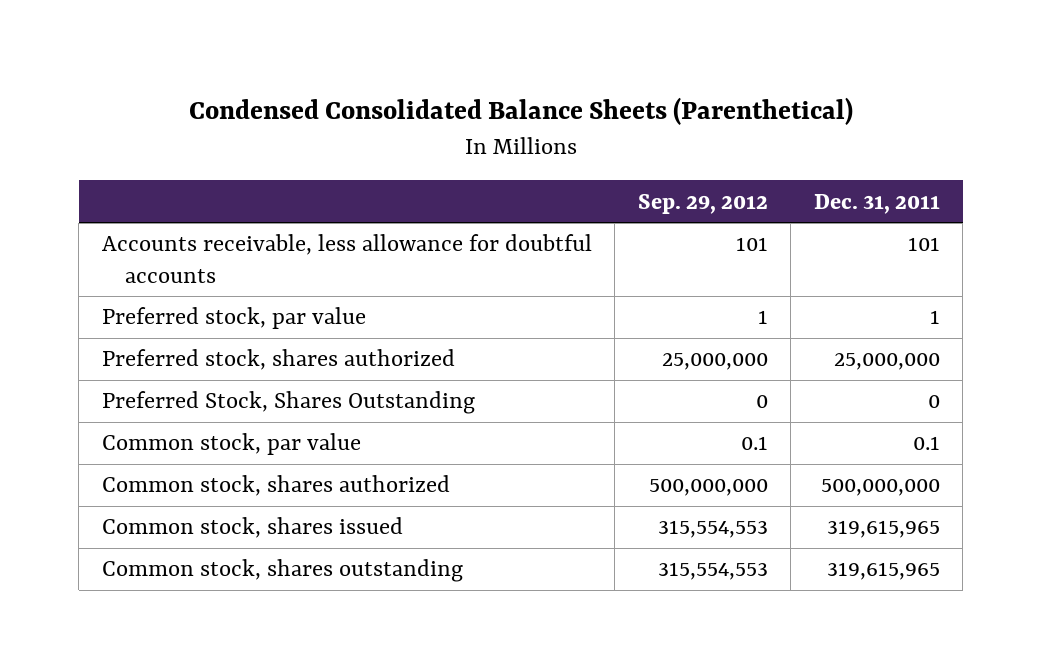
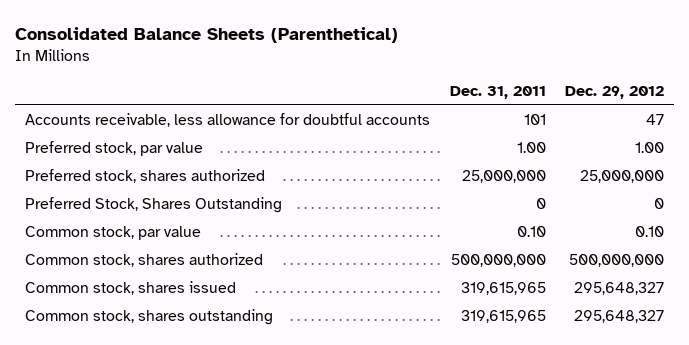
- Condensed Consolidated Balance Sheets (Parenthetical)
+ Consolidated Balance Sheets (Parenthetical)
- | Sep. 29, 2012 | Dec. 31, 2011
+ | Dec. 31, 2011 | Dec. 29, 2012
- Preferred stock, par value | 1 | 1
+ Preferred stock, par value | 1.00 | 1.00
- Common stock, par value | 0.1 | 0.1
+ Common stock, par value | 0.10 | 0.10

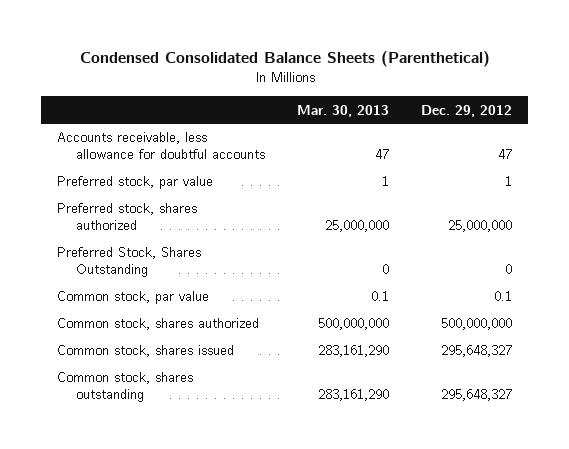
- Consolidated Balance Sheets (Parenthetical)
+ Condensed Consolidated Balance Sheets (Parenthetical)
- | Dec. 31, 2011 | Dec. 29, 2012
+ | Mar. 30, 2013 | Dec. 29, 2012
- Preferred stock, par value | 1.00 | 1.00
+ Preferred stock, par value | 1 | 1
- Common stock, par value | 0.10 | 0.10
+ Common stock, par value | 0.1 | 0.1

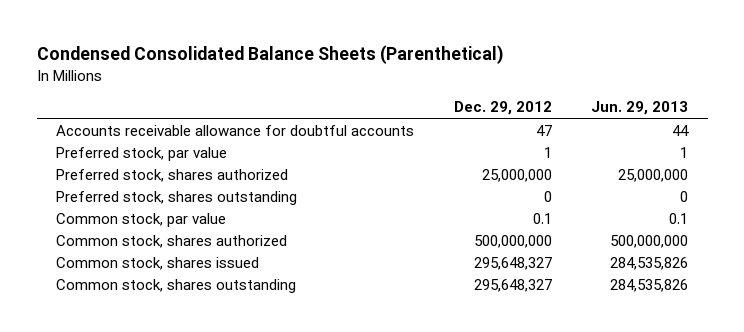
- | Mar. 30, 2013 | Dec. 29, 2012
+ | Dec. 29, 2012 | Jun. 29, 2013
- Accounts receivable, less allowance for doubtful accounts | 47 | 47
+ Accounts receivable allowance for doubtful accounts | 47 | 44
- Preferred Stock, Shares Outstanding | 0 | 0
+ Preferred stock, shares outstanding | 0 | 0

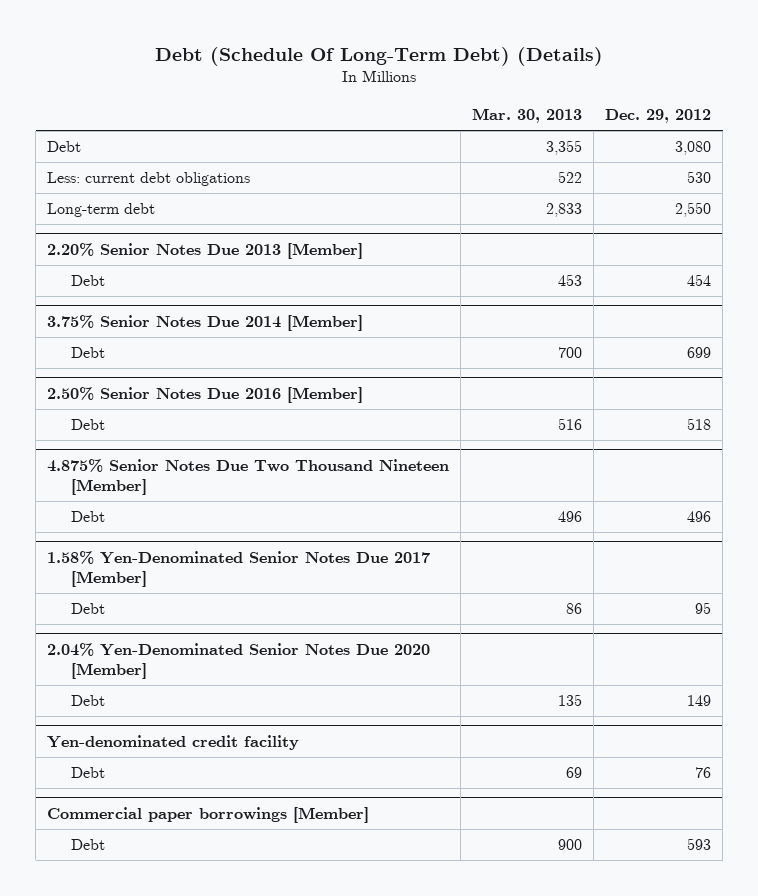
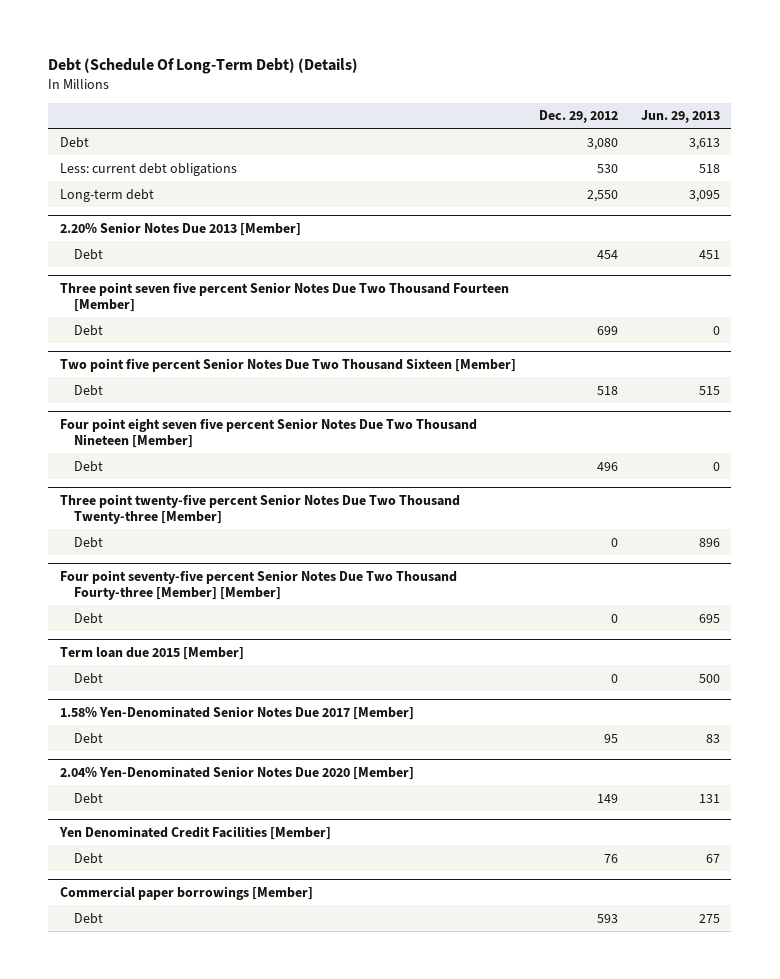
- | Mar. 30, 2013 | Dec. 29, 2012
+ | Dec. 29, 2012 | Jun. 29, 2013
- 3.75% Senior Notes Due 2014 [Member]
+ Three point seven five percent Senior Notes Due Two Thousand Fourteen [Member]
- 2.50% Senior Notes Due 2016 [Member]
+ Two point five percent Senior Notes Due Two Thousand Sixteen [Member]
- 4.875% Senior Notes Due Two Thousand Nineteen [Member]
+ Four point eight seven five percent Senior Notes Due Two Thousand Nineteen [Member]
+ Three point twenty-five percent Senior Notes Due Two Thousand Twenty-three [Member]
+ Debt | 0 | 896
+ Four point seventy-five percent Senior Notes Due Two Thousand Fourty-three [Member] [Member]
+ Debt | 0 | 695
+ Term loan due 2015 [Member]
+ Debt | 0 | 500
- Yen-denominated credit facility
+ Yen Denominated Credit Facilities [Member]

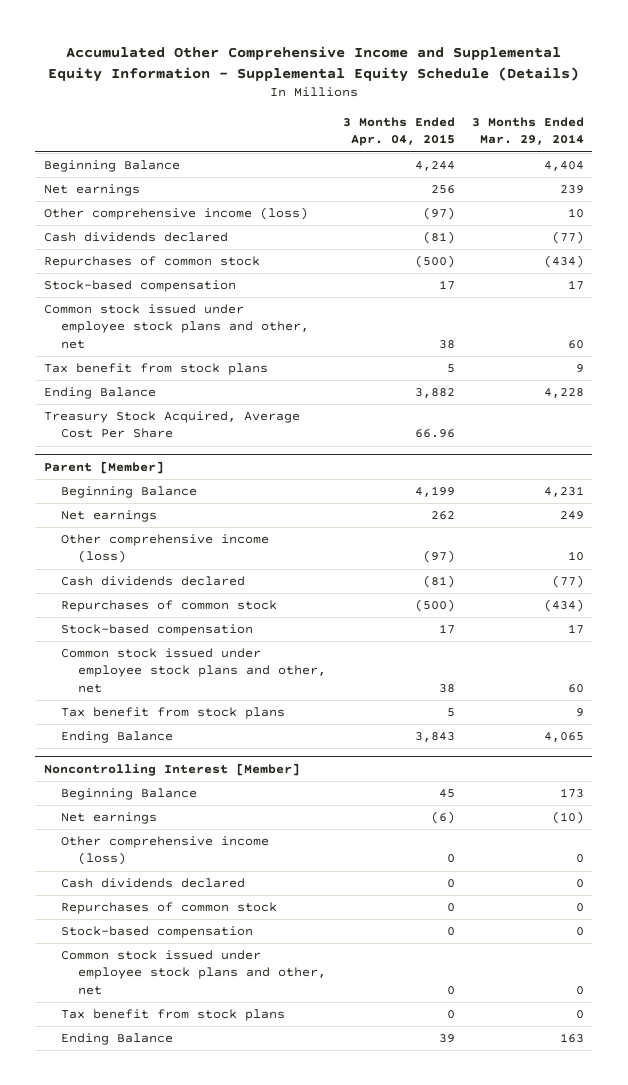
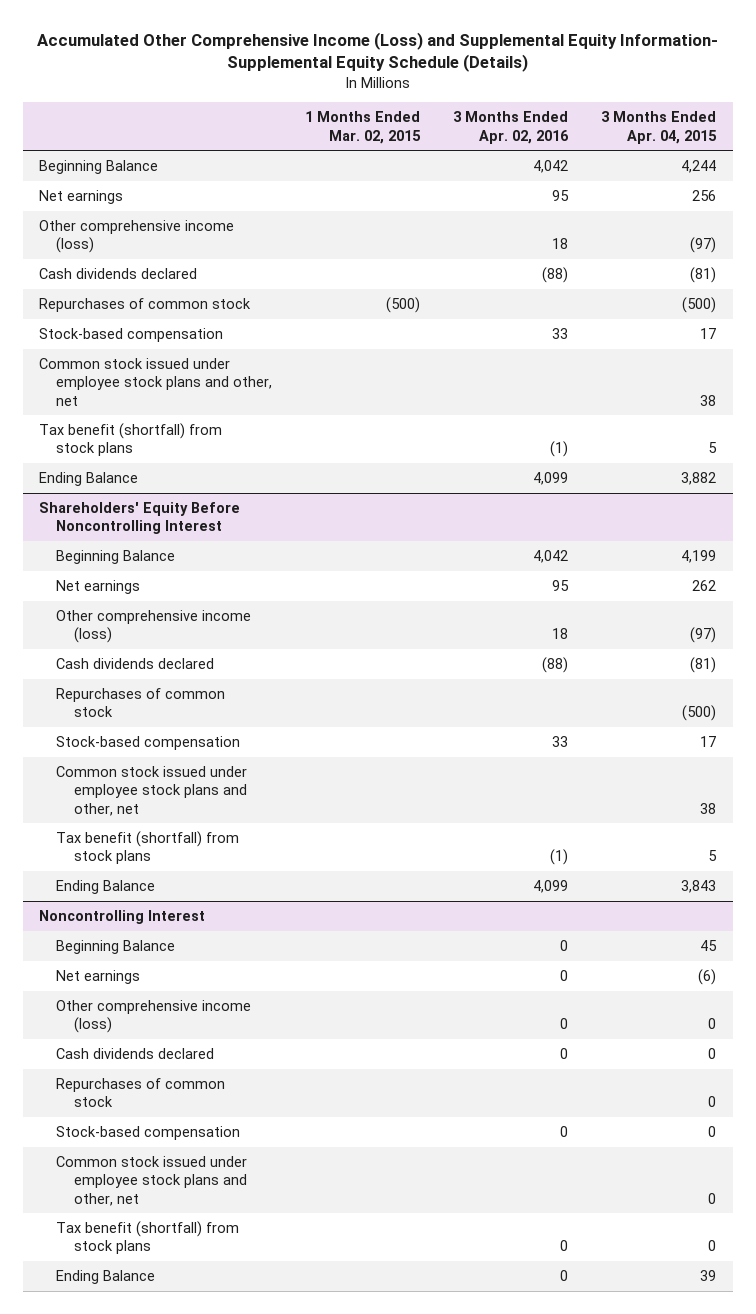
- Accumulated Other Comprehensive Income and Supplemental Equity Information - Supplemental Equity Schedule (Details)
+ Accumulated Other Comprehensive Income (Loss) and Supplemental Equity Information- Supplemental Equity Schedule (Details)
- | 3 Months Ended Apr. 04, 2015 | 3 Months Ended Mar. 29, 2014
+ | 1 Months Ended Mar. 02, 2015 | 3 Months Ended Apr. 02, 2016 | 3 Months Ended Apr. 04, 2015
- Tax benefit from stock plans | 5 | 9
+ Tax benefit (shortfall) from stock plans | | (1) | 5
- Treasury Stock Acquired, Average Cost Per Share | 66.96 |
- Parent [Member]
+ Shareholders' Equity Before Noncontrolling Interest
- Tax benefit from stock plans | 5 | 9
+ Tax benefit (shortfall) from stock plans | | (1) | 5
- Noncontrolling Interest [Member]
+ Noncontrolling Interest
- Tax benefit from stock plans | 0 | 0
+ Tax benefit (shortfall) from stock plans | | 0 | 0

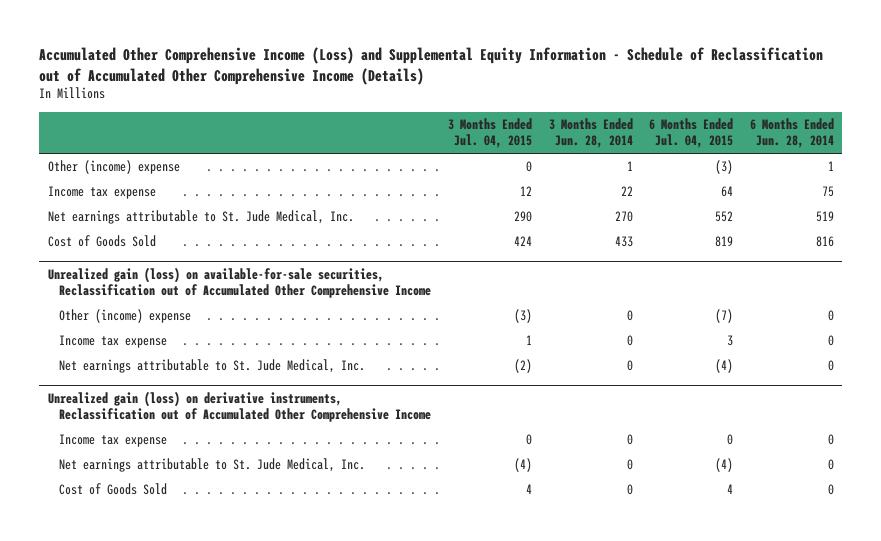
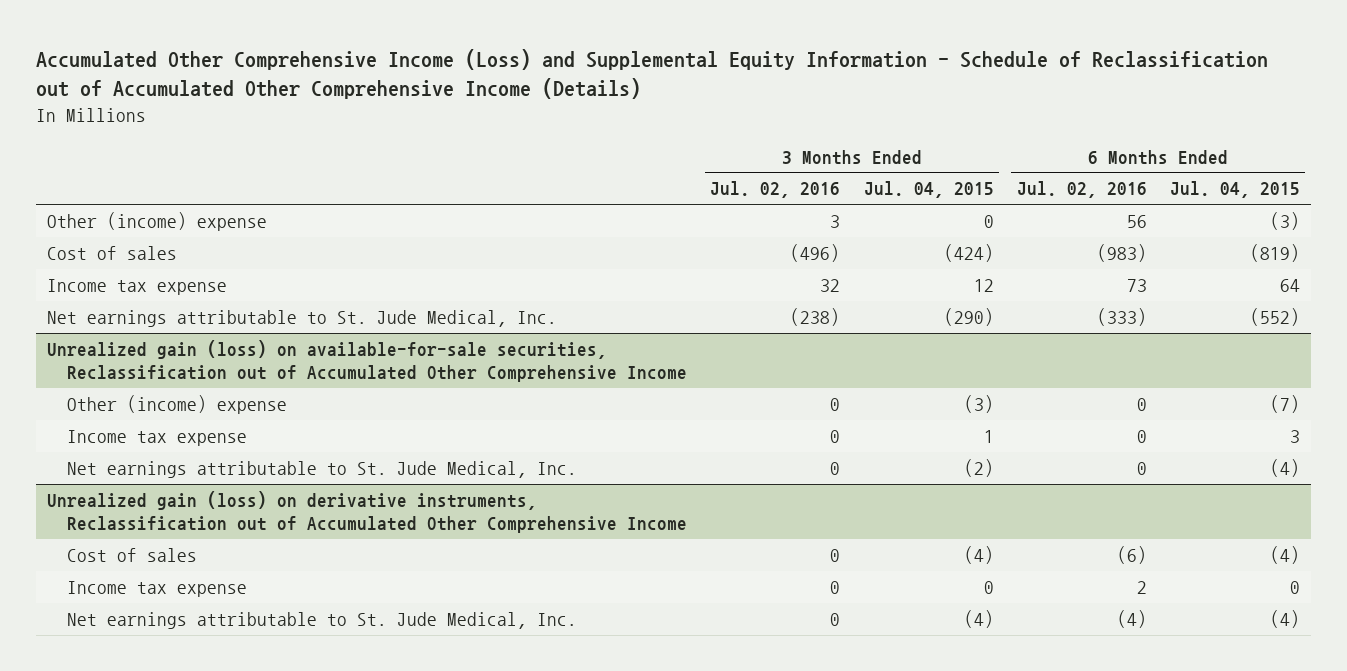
- | 3 Months Ended Jul. 04, 2015 | 3 Months Ended Jun. 28, 2014 | 6 Months Ended Jul. 04, 2015 | 6 Months Ended Jun. 28, 2014
+ | 3 Months Ended Jul. 02, 2016 | 3 Months Ended Jul. 04, 2015 | 6 Months Ended Jul. 02, 2016 | 6 Months Ended Jul. 04, 2015
+ Cost of sales | (496) | (424) | (983) | (819)
- Net earnings attributable to St. Jude Medical, Inc. | 290 | 270 | 552 | 519
- Cost of Goods Sold | 424 | 433 | 819 | 816
+ Net earnings attributable to St. Jude Medical, Inc. | (238) | (290) | (333) | (552)
@ Unrealized gain (loss) on derivative instruments, Reclassification out of Accumulated Other Comprehensive Income
+ Cost of sales | 0 | (4) | (6) | (4)
- Cost of Goods Sold | 4 | 0 | 4 | 0

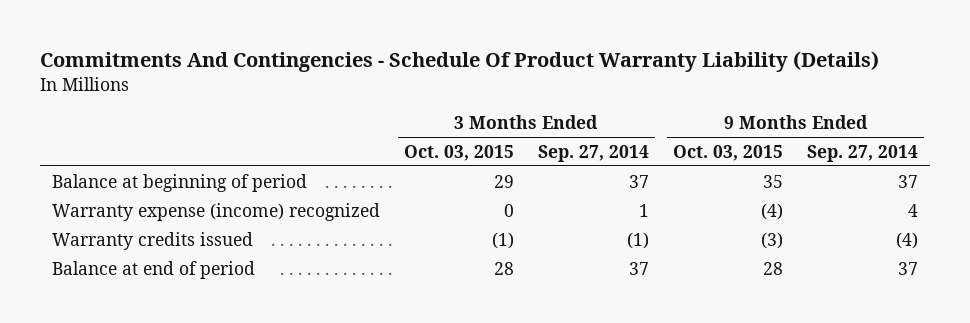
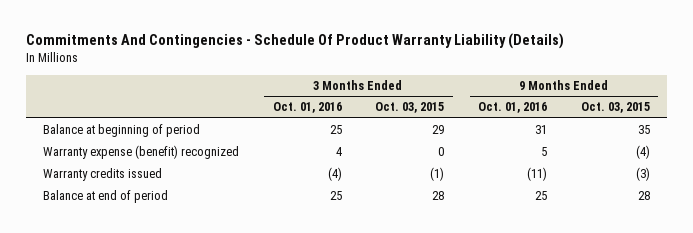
- | 3 Months Ended Oct. 03, 2015 | 3 Months Ended Sep. 27, 2014 | 9 Months Ended Oct. 03, 2015 | 9 Months Ended Sep. 27, 2014
+ | 3 Months Ended Oct. 01, 2016 | 3 Months Ended Oct. 03, 2015 | 9 Months Ended Oct. 01, 2016 | 9 Months Ended Oct. 03, 2015
- Warranty expense (income) recognized | 0 | 1 | (4) | 4
+ Warranty expense (benefit) recognized | 4 | 0 | 5 | (4)

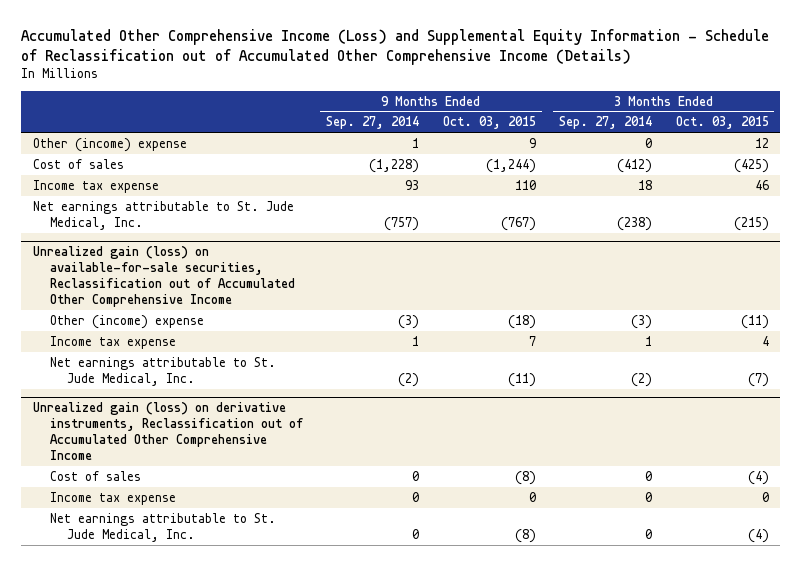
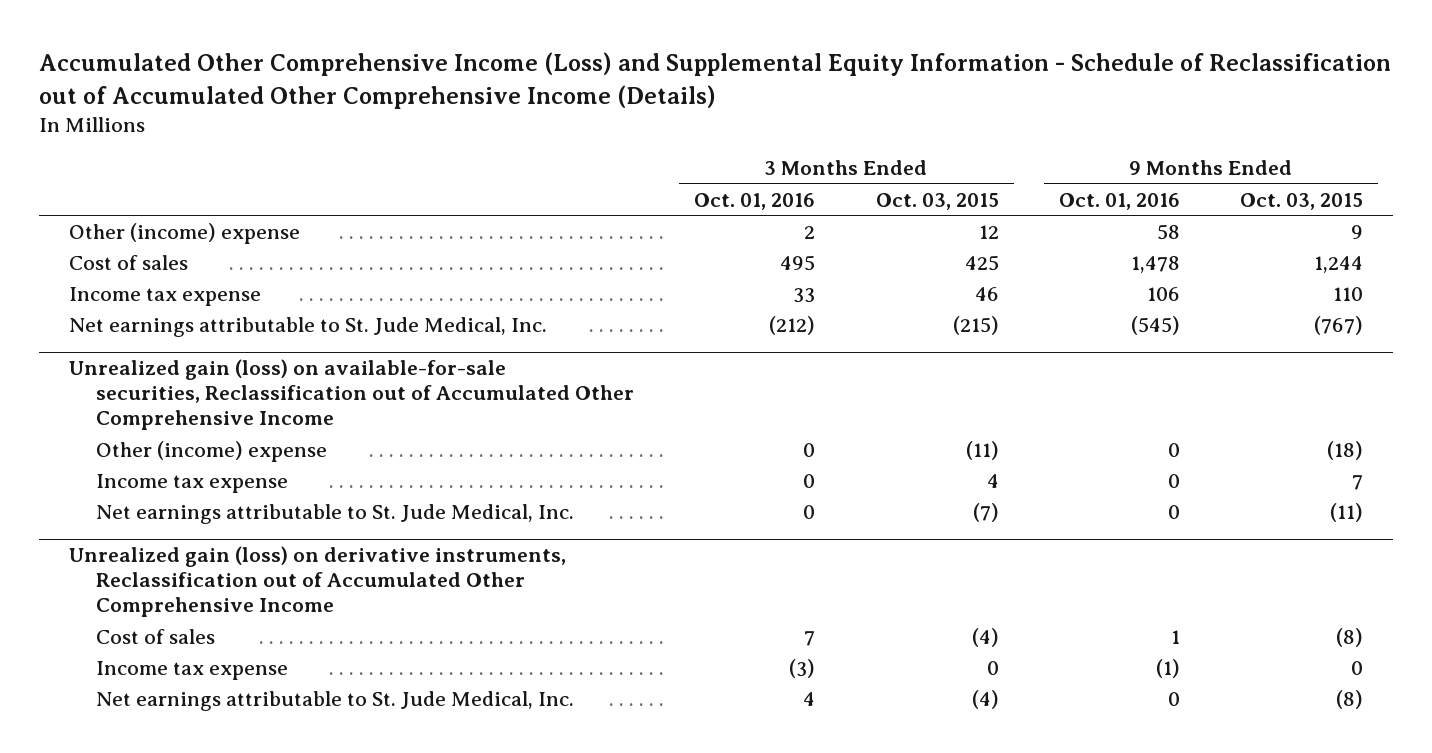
- | 9 Months Ended Sep. 27, 2014 | 9 Months Ended Oct. 03, 2015 | 3 Months Ended Sep. 27, 2014 | 3 Months Ended Oct. 03, 2015
+ | 3 Months Ended Oct. 01, 2016 | 3 Months Ended Oct. 03, 2015 | 9 Months Ended Oct. 01, 2016 | 9 Months Ended Oct. 03, 2015
- Cost of sales | (1,228) | (1,244) | (412) | (425)
+ Cost of sales | 495 | 425 | 1,478 | 1,244

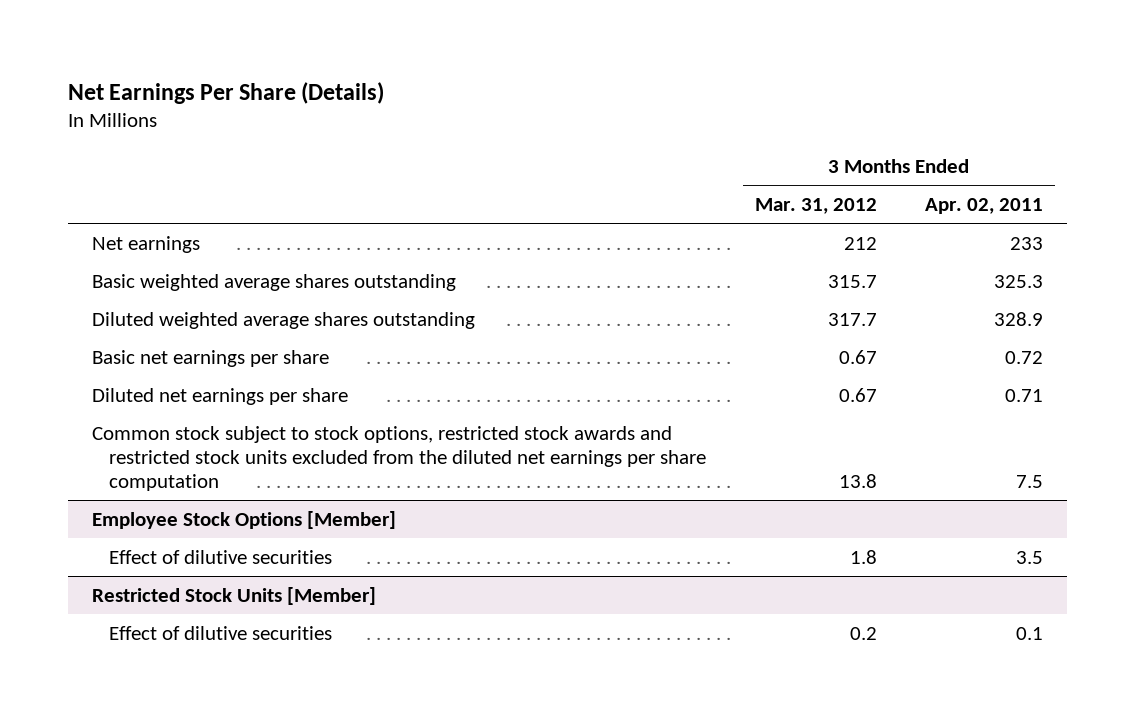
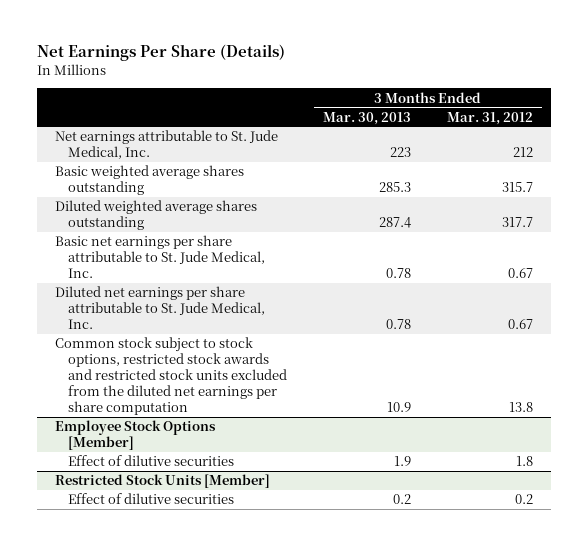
- | 3 Months Ended Mar. 31, 2012 | 3 Months Ended Apr. 02, 2011
+ | 3 Months Ended Mar. 30, 2013 | 3 Months Ended Mar. 31, 2012
- Net earnings | 212 | 233
+ Net earnings attributable to St. Jude Medical, Inc. | 223 | 212
- Basic net earnings per share | 0.67 | 0.72
- Diluted net earnings per share | 0.67 | 0.71
+ Basic net earnings per share attributable to St. Jude Medical, Inc. | 0.78 | 0.67
+ Diluted net earnings per share attributable to St. Jude Medical, Inc. | 0.78 | 0.67

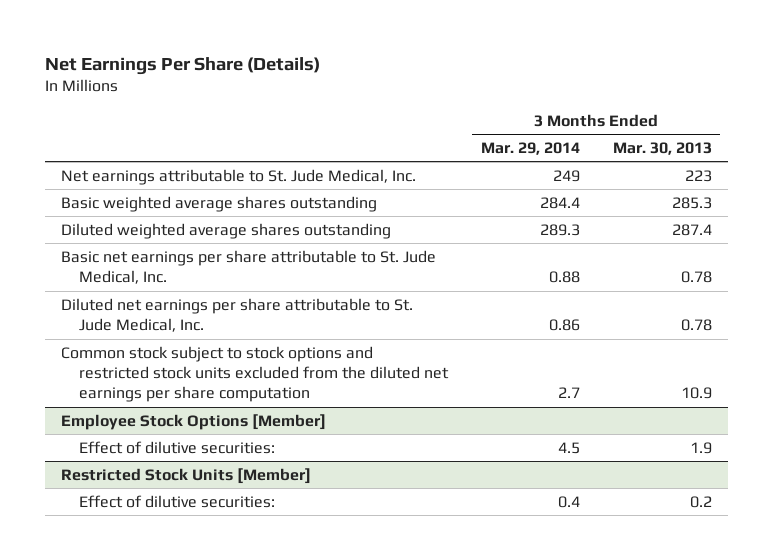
- | 3 Months Ended Mar. 30, 2013 | 3 Months Ended Mar. 31, 2012
+ | 3 Months Ended Mar. 29, 2014 | 3 Months Ended Mar. 30, 2013
- Common stock subject to stock options, restricted stock awards and restricted stock units excluded from the diluted net earnings per share computation | 10.9 | 13.8
+ Common stock subject to stock options and restricted stock units excluded from the diluted net earnings per share computation | 2.7 | 10.9
@ Employee Stock Options [Member]
- Effect of dilutive securities | 1.9 | 1.8
+ Effect of dilutive securities: | 4.5 | 1.9
@ Restricted Stock Units [Member]
- Effect of dilutive securities | 0.2 | 0.2
+ Effect of dilutive securities: | 0.4 | 0.2

